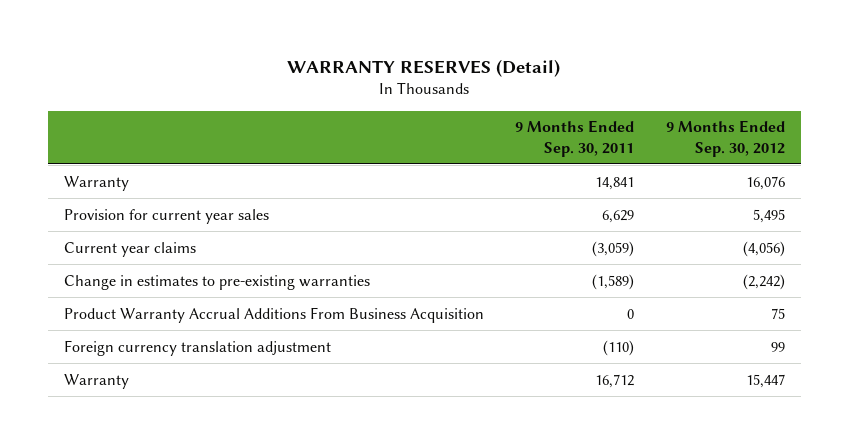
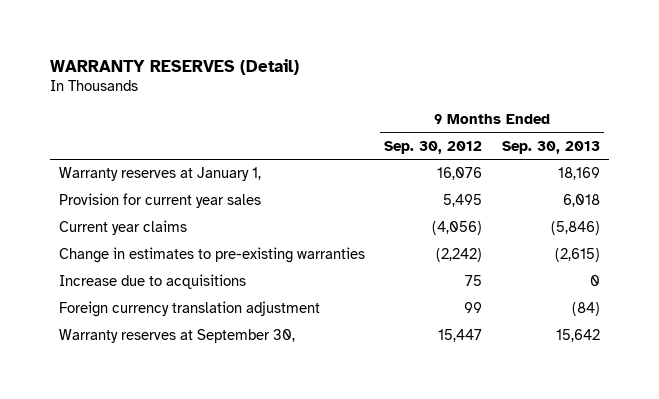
- | 9 Months Ended Sep. 30, 2011 | 9 Months Ended Sep. 30, 2012
+ | 9 Months Ended Sep. 30, 2012 | 9 Months Ended Sep. 30, 2013
- Warranty | 14,841 | 16,076
+ Warranty reserves at January 1, | 16,076 | 18,169
- Product Warranty Accrual Additions From Business Acquisition | 0 | 75
+ Increase due to acquisitions | 75 | 0
- Warranty | 16,712 | 15,447
+ Warranty reserves at September 30, | 15,447 | 15,642

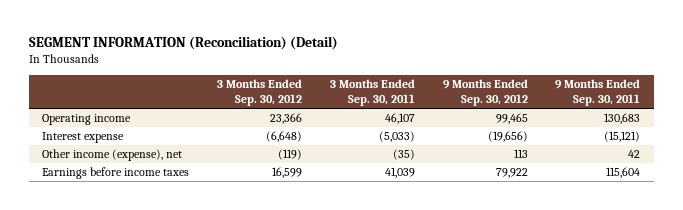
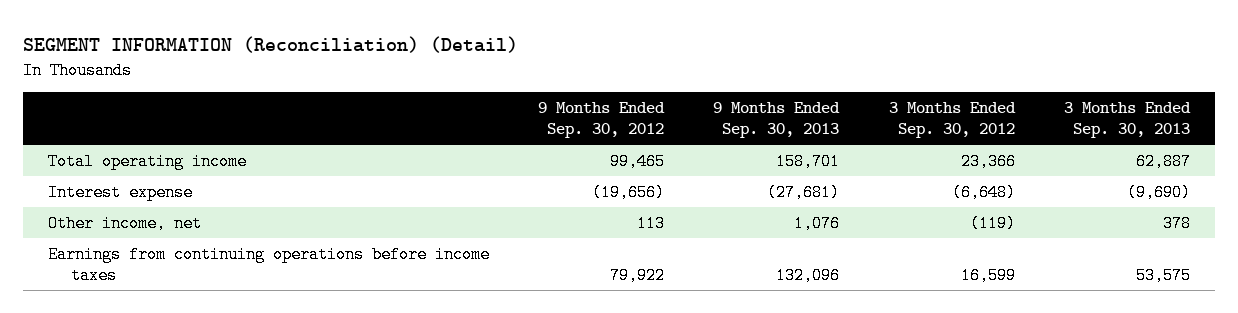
- | 3 Months Ended Sep. 30, 2012 | 3 Months Ended Sep. 30, 2011 | 9 Months Ended Sep. 30, 2012 | 9 Months Ended Sep. 30, 2011
+ | 9 Months Ended Sep. 30, 2012 | 9 Months Ended Sep. 30, 2013 | 3 Months Ended Sep. 30, 2012 | 3 Months Ended Sep. 30, 2013
- Operating income | 23,366 | 46,107 | 99,465 | 130,683
+ Total operating income | 99,465 | 158,701 | 23,366 | 62,887
- Other income (expense), net | (119) | (35) | 113 | 42
- Earnings before income taxes | 16,599 | 41,039 | 79,922 | 115,604
+ Other income, net | 113 | 1,076 | (119) | 378
+ Earnings from continuing operations before income taxes | 79,922 | 132,096 | 16,599 | 53,575

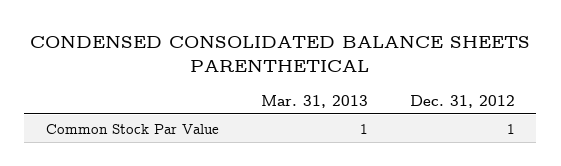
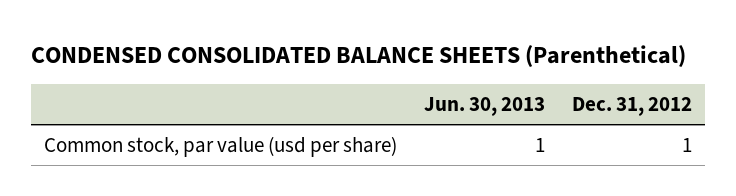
- CONDENSED CONSOLIDATED BALANCE SHEETS PARENTHETICAL
+ CONDENSED CONSOLIDATED BALANCE SHEETS (Parenthetical)
- | Mar. 31, 2013 | Dec. 31, 2012
+ | Jun. 30, 2013 | Dec. 31, 2012
- Common Stock Par Value | 1 | 1
+ Common stock, par value (usd per share) | 1 | 1

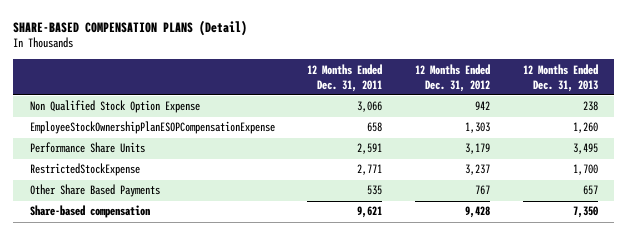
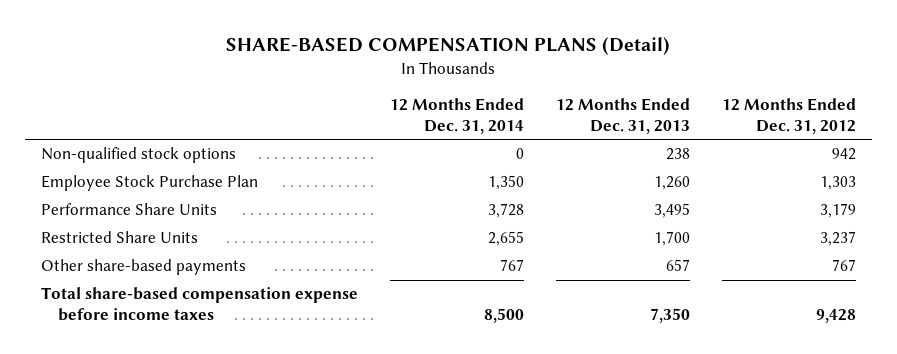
- | 12 Months Ended Dec. 31, 2011 | 12 Months Ended Dec. 31, 2012 | 12 Months Ended Dec. 31, 2013
+ | 12 Months Ended Dec. 31, 2014 | 12 Months Ended Dec. 31, 2013 | 12 Months Ended Dec. 31, 2012
- Non Qualified Stock Option Expense | 3,066 | 942 | 238
- EmployeeStockOwnershipPlanESOPCompensationExpense | 658 | 1,303 | 1,260
+ Non-qualified stock options | 0 | 238 | 942
+ Employee Stock Purchase Plan | 1,350 | 1,260 | 1,303
- RestrictedStockExpense | 2,771 | 3,237 | 1,700
- Other Share Based Payments | 535 | 767 | 657
- Share-based compensation | 9,621 | 9,428 | 7,350
+ Restricted Share Units | 2,655 | 1,700 | 3,237
+ Other share-based payments | 767 | 657 | 767
+ Total share-based compensation expense before income taxes | 8,500 | 7,350 | 9,428

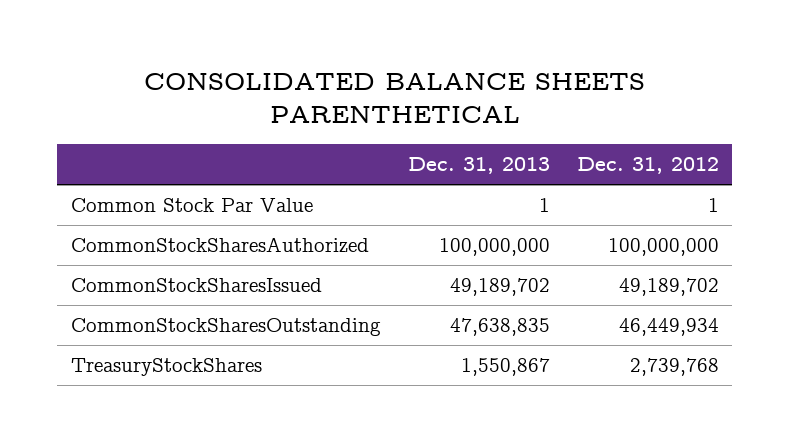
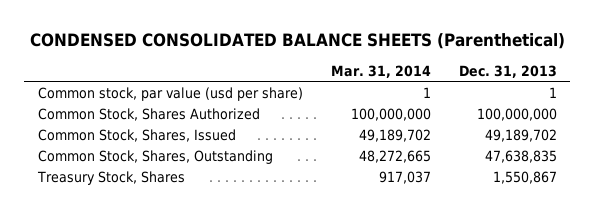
- CONSOLIDATED BALANCE SHEETS PARENTHETICAL
+ CONDENSED CONSOLIDATED BALANCE SHEETS (Parenthetical)
- | Dec. 31, 2013 | Dec. 31, 2012
+ | Mar. 31, 2014 | Dec. 31, 2013
- Common Stock Par Value | 1 | 1
- CommonStockSharesAuthorized | 100,000,000 | 100,000,000
- CommonStockSharesIssued | 49,189,702 | 49,189,702
- CommonStockSharesOutstanding | 47,638,835 | 46,449,934
- TreasuryStockShares | 1,550,867 | 2,739,768
+ Common stock, par value (usd per share) | 1 | 1
+ Common Stock, Shares Authorized | 100,000,000 | 100,000,000
+ Common Stock, Shares, Issued | 49,189,702 | 49,189,702
+ Common Stock, Shares, Outstanding | 48,272,665 | 47,638,835
+ Treasury Stock, Shares | 917,037 | 1,550,867

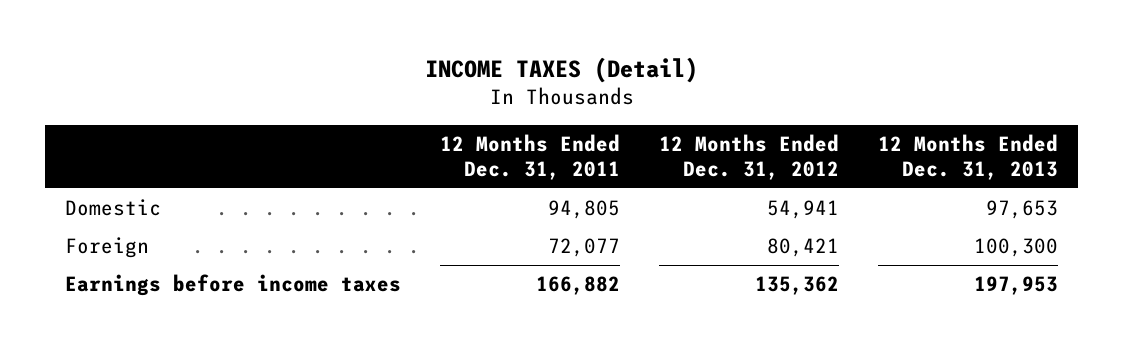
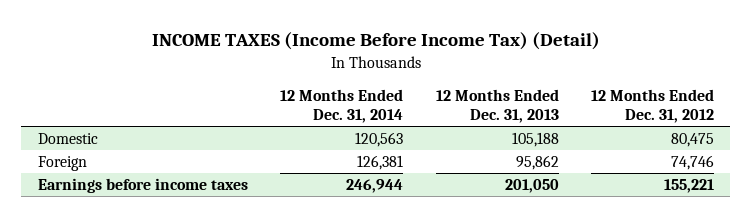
- INCOME TAXES (Detail)
+ INCOME TAXES (Income Before Income Tax) (Detail)
- | 12 Months Ended Dec. 31, 2011 | 12 Months Ended Dec. 31, 2012 | 12 Months Ended Dec. 31, 2013
+ | 12 Months Ended Dec. 31, 2014 | 12 Months Ended Dec. 31, 2013 | 12 Months Ended Dec. 31, 2012
- Domestic | 94,805 | 54,941 | 97,653
- Foreign | 72,077 | 80,421 | 100,300
- Earnings before income taxes | 166,882 | 135,362 | 197,953
+ Domestic | 120,563 | 105,188 | 80,475
+ Foreign | 126,381 | 95,862 | 74,746
+ Earnings before income taxes | 246,944 | 201,050 | 155,221

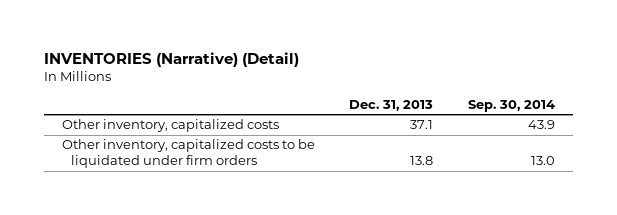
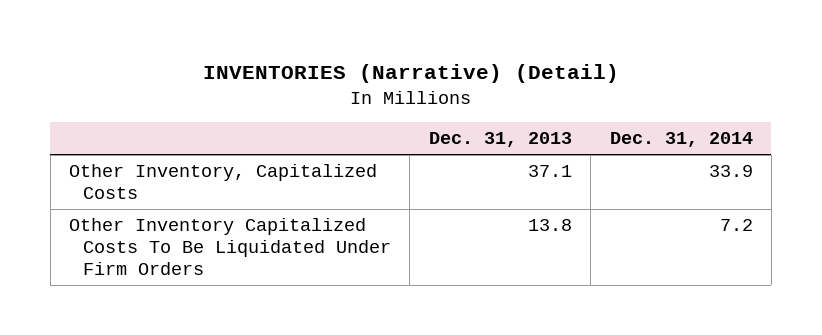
- | Dec. 31, 2013 | Sep. 30, 2014
+ | Dec. 31, 2013 | Dec. 31, 2014
- Other inventory, capitalized costs | 37.1 | 43.9
- Other inventory, capitalized costs to be liquidated under firm orders | 13.8 | 13.0
+ Other Inventory, Capitalized Costs | 37.1 | 33.9
+ Other Inventory Capitalized Costs To Be Liquidated Under Firm Orders | 13.8 | 7.2

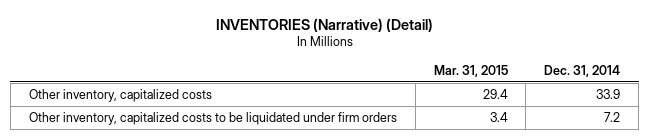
- | Dec. 31, 2013 | Dec. 31, 2014
+ | Mar. 31, 2015 | Dec. 31, 2014
- Other Inventory, Capitalized Costs | 37.1 | 33.9
- Other Inventory Capitalized Costs To Be Liquidated Under Firm Orders | 13.8 | 7.2
+ Other inventory, capitalized costs | 29.4 | 33.9
+ Other inventory, capitalized costs to be liquidated under firm orders | 3.4 | 7.2

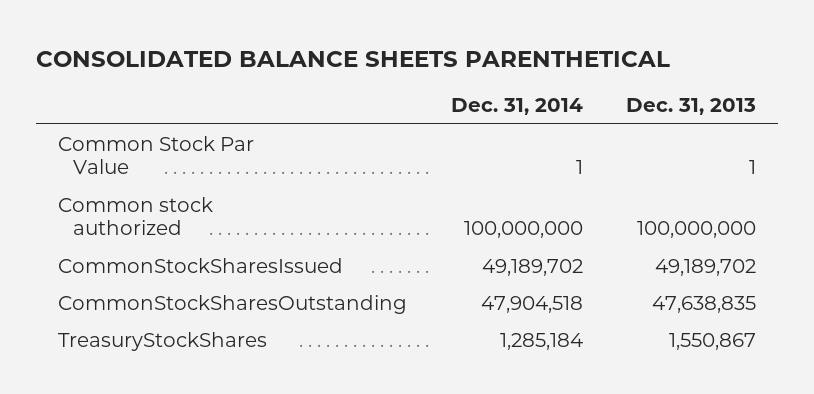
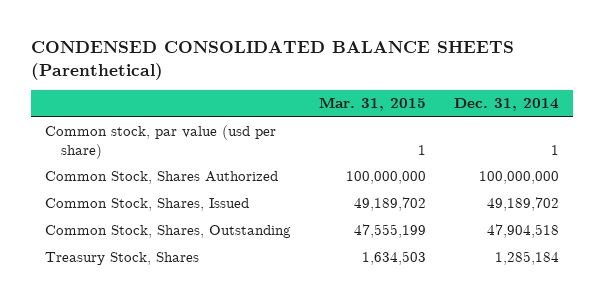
- CONSOLIDATED BALANCE SHEETS PARENTHETICAL
+ CONDENSED CONSOLIDATED BALANCE SHEETS (Parenthetical)
- | Dec. 31, 2014 | Dec. 31, 2013
+ | Mar. 31, 2015 | Dec. 31, 2014
- Common Stock Par Value | 1 | 1
- Common stock authorized | 100,000,000 | 100,000,000
- CommonStockSharesIssued | 49,189,702 | 49,189,702
- CommonStockSharesOutstanding | 47,904,518 | 47,638,835
- TreasuryStockShares | 1,285,184 | 1,550,867
+ Common stock, par value (usd per share) | 1 | 1
+ Common Stock, Shares Authorized | 100,000,000 | 100,000,000
+ Common Stock, Shares, Issued | 49,189,702 | 49,189,702
+ Common Stock, Shares, Outstanding | 47,555,199 | 47,904,518
+ Treasury Stock, Shares | 1,634,503 | 1,285,184

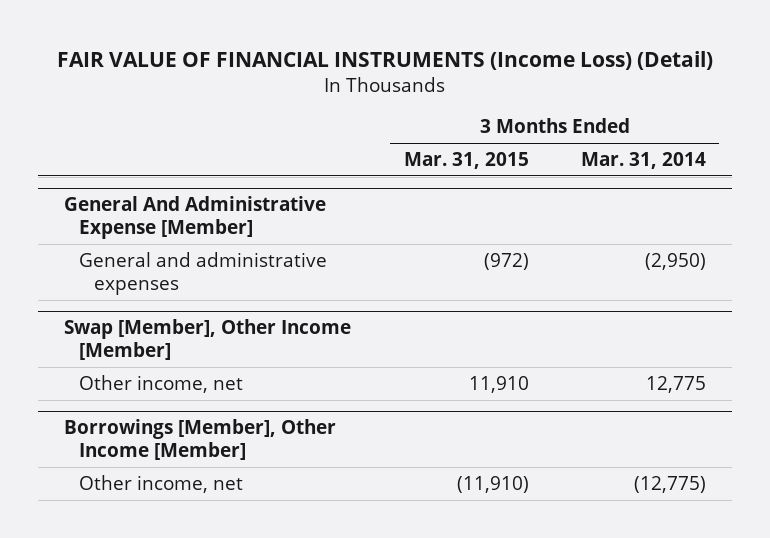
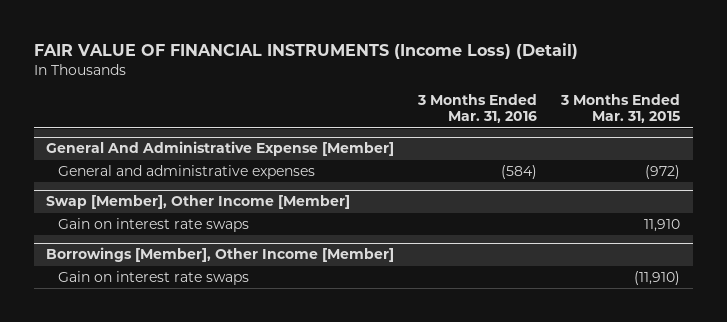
- | 3 Months Ended Mar. 31, 2015 | 3 Months Ended Mar. 31, 2014
+ | 3 Months Ended Mar. 31, 2016 | 3 Months Ended Mar. 31, 2015
@ Swap [Member], Other Income [Member]
- Other income, net | 11,910 | 12,775
+ Gain on interest rate swaps | | 11,910
@ Borrowings [Member], Other Income [Member]
- Other income, net | (11,910) | (12,775)
+ Gain on interest rate swaps | | (11,910)

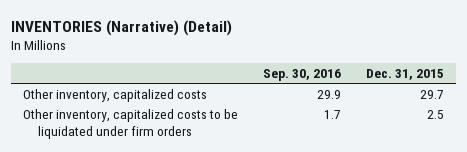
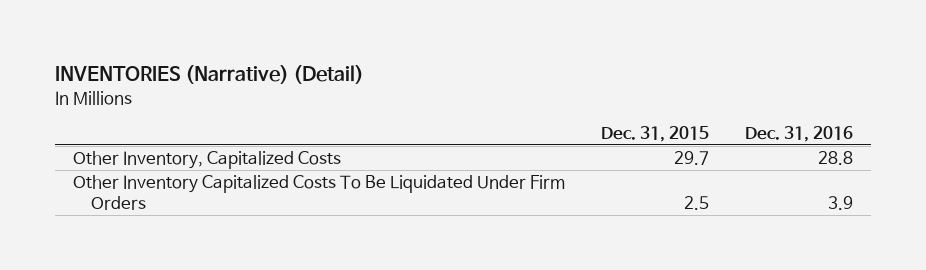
- | Sep. 30, 2016 | Dec. 31, 2015
+ | Dec. 31, 2015 | Dec. 31, 2016
- Other inventory, capitalized costs | 29.9 | 29.7
- Other inventory, capitalized costs to be liquidated under firm orders | 1.7 | 2.5
+ Other Inventory, Capitalized Costs | 29.7 | 28.8
+ Other Inventory Capitalized Costs To Be Liquidated Under Firm Orders | 2.5 | 3.9

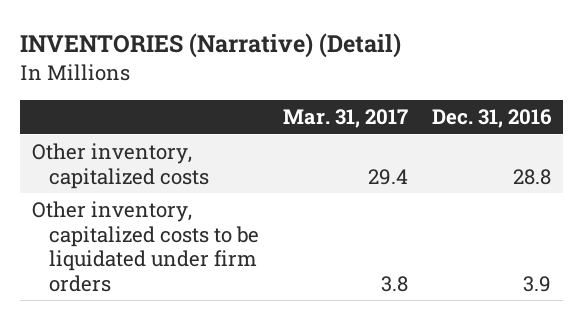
- | Dec. 31, 2015 | Dec. 31, 2016
+ | Mar. 31, 2017 | Dec. 31, 2016
- Other Inventory, Capitalized Costs | 29.7 | 28.8
- Other Inventory Capitalized Costs To Be Liquidated Under Firm Orders | 2.5 | 3.9
+ Other inventory, capitalized costs | 29.4 | 28.8
+ Other inventory, capitalized costs to be liquidated under firm orders | 3.8 | 3.9

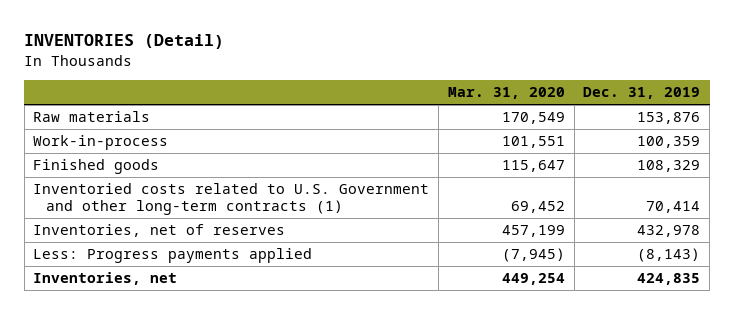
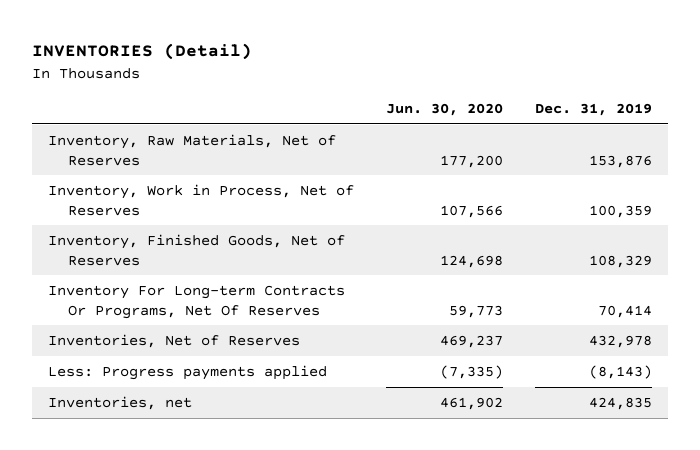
- | Mar. 31, 2020 | Dec. 31, 2019
+ | Jun. 30, 2020 | Dec. 31, 2019
- Raw materials | 170,549 | 153,876
- Work-in-process | 101,551 | 100,359
- Finished goods | 115,647 | 108,329
- Inventoried costs related to U.S. Government and other long-term contracts (1) | 69,452 | 70,414
- Inventories, net of reserves | 457,199 | 432,978
+ Inventory, Raw Materials, Net of Reserves | 177,200 | 153,876
+ Inventory, Work in Process, Net of Reserves | 107,566 | 100,359
+ Inventory, Finished Goods, Net of Reserves | 124,698 | 108,329
+ Inventory For Long-term Contracts Or Programs, Net Of Reserves | 59,773 | 70,414
+ Inventories, Net of Reserves | 469,237 | 432,978

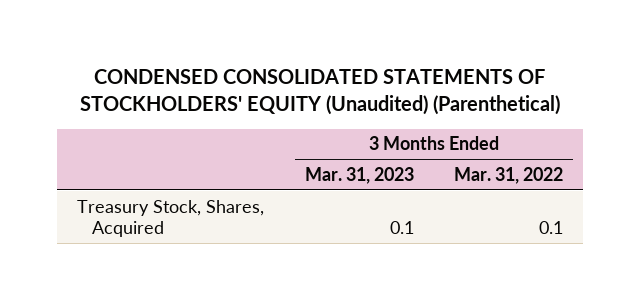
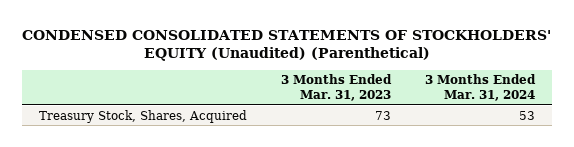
- | 3 Months Ended Mar. 31, 2023 | 3 Months Ended Mar. 31, 2022
+ | 3 Months Ended Mar. 31, 2023 | 3 Months Ended Mar. 31, 2024
- Treasury Stock, Shares, Acquired | 0.1 | 0.1
+ Treasury Stock, Shares, Acquired | 73 | 53

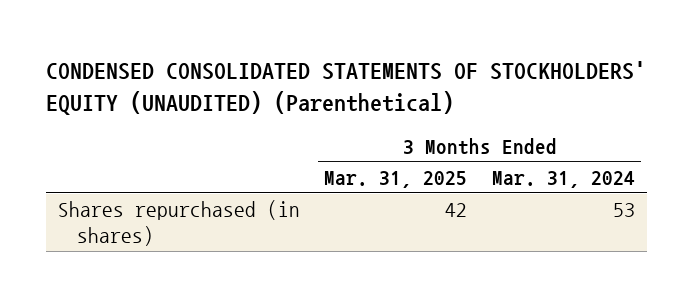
- CONDENSED CONSOLIDATED STATEMENTS OF STOCKHOLDERS' EQUITY (Unaudited) (Parenthetical)
+ CONDENSED CONSOLIDATED STATEMENTS OF STOCKHOLDERS' EQUITY (UNAUDITED) (Parenthetical)
- | 3 Months Ended Mar. 31, 2023 | 3 Months Ended Mar. 31, 2024
+ | 3 Months Ended Mar. 31, 2025 | 3 Months Ended Mar. 31, 2024
- Treasury Stock, Shares, Acquired | 73 | 53
+ Shares repurchased (in shares) | 42 | 53

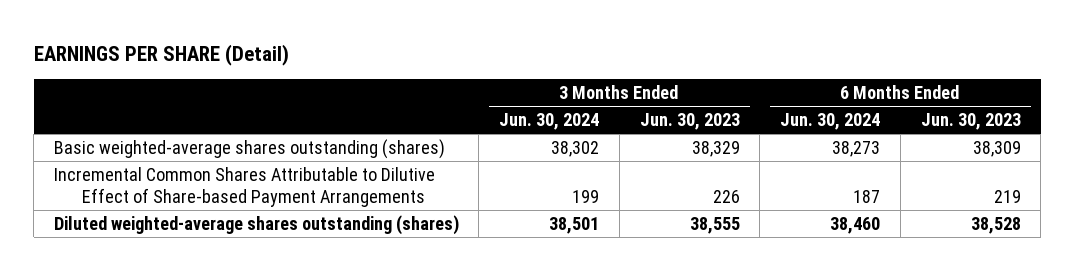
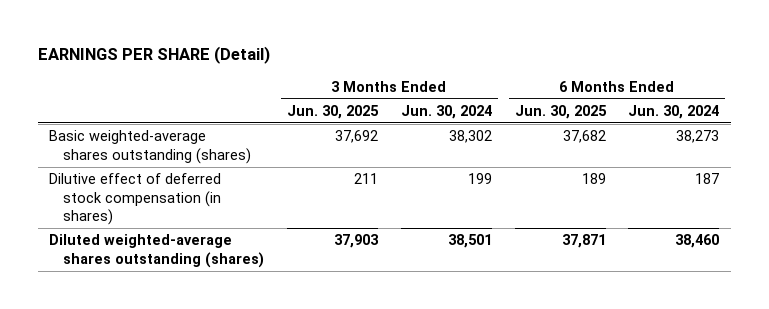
- | 3 Months Ended Jun. 30, 2024 | 3 Months Ended Jun. 30, 2023 | 6 Months Ended Jun. 30, 2024 | 6 Months Ended Jun. 30, 2023
+ | 3 Months Ended Jun. 30, 2025 | 3 Months Ended Jun. 30, 2024 | 6 Months Ended Jun. 30, 2025 | 6 Months Ended Jun. 30, 2024
- Incremental Common Shares Attributable to Dilutive Effect of Share-based Payment Arrangements | 199 | 226 | 187 | 219
+ Dilutive effect of deferred stock compensation (in shares) | 211 | 199 | 189 | 187

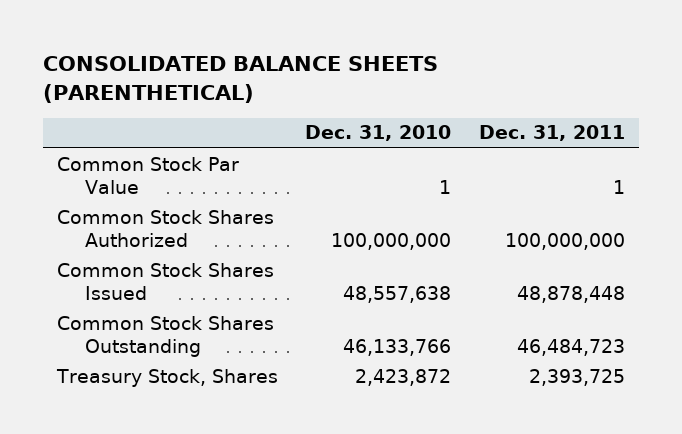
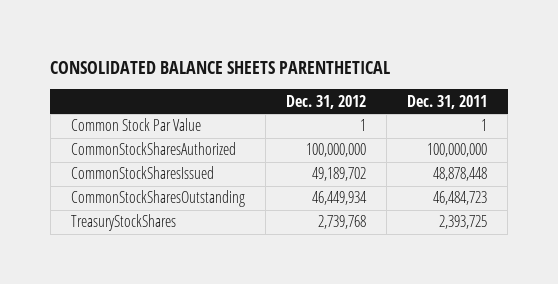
- CONSOLIDATED BALANCE SHEETS (PARENTHETICAL)
+ CONSOLIDATED BALANCE SHEETS PARENTHETICAL
- | Dec. 31, 2010 | Dec. 31, 2011
+ | Dec. 31, 2012 | Dec. 31, 2011
- Common Stock Shares Authorized | 100,000,000 | 100,000,000
- Common Stock Shares Issued | 48,557,638 | 48,878,448
- Common Stock Shares Outstanding | 46,133,766 | 46,484,723
- Treasury Stock, Shares | 2,423,872 | 2,393,725
+ CommonStockSharesAuthorized | 100,000,000 | 100,000,000
+ CommonStockSharesIssued | 49,189,702 | 48,878,448
+ CommonStockSharesOutstanding | 46,449,934 | 46,484,723
+ TreasuryStockShares | 2,739,768 | 2,393,725

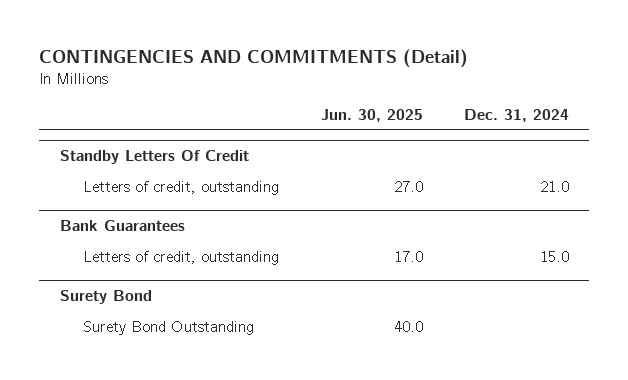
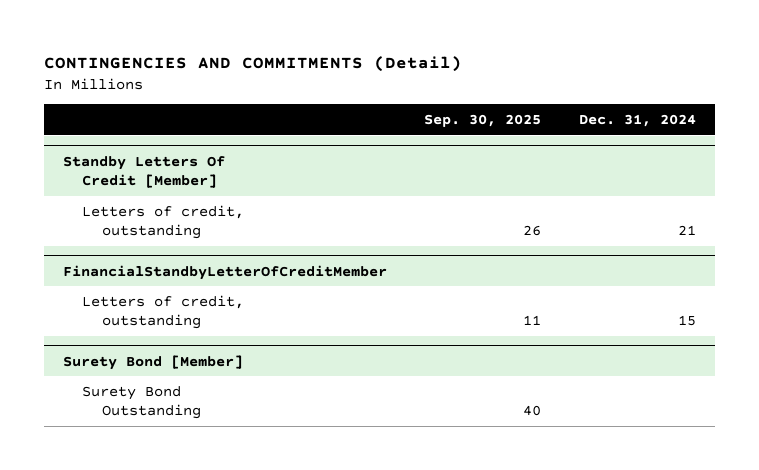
- | Jun. 30, 2025 | Dec. 31, 2024
+ | Sep. 30, 2025 | Dec. 31, 2024
- Standby Letters Of Credit
- Letters of credit, outstanding | 27.0 | 21.0
- Bank Guarantees
- Letters of credit, outstanding | 17.0 | 15.0
- Surety Bond
+ Standby Letters Of Credit [Member]
+ Letters of credit, outstanding | 26 | 21
+ FinancialStandbyLetterOfCreditMember
+ Letters of credit, outstanding | 11 | 15
+ Surety Bond [Member]

